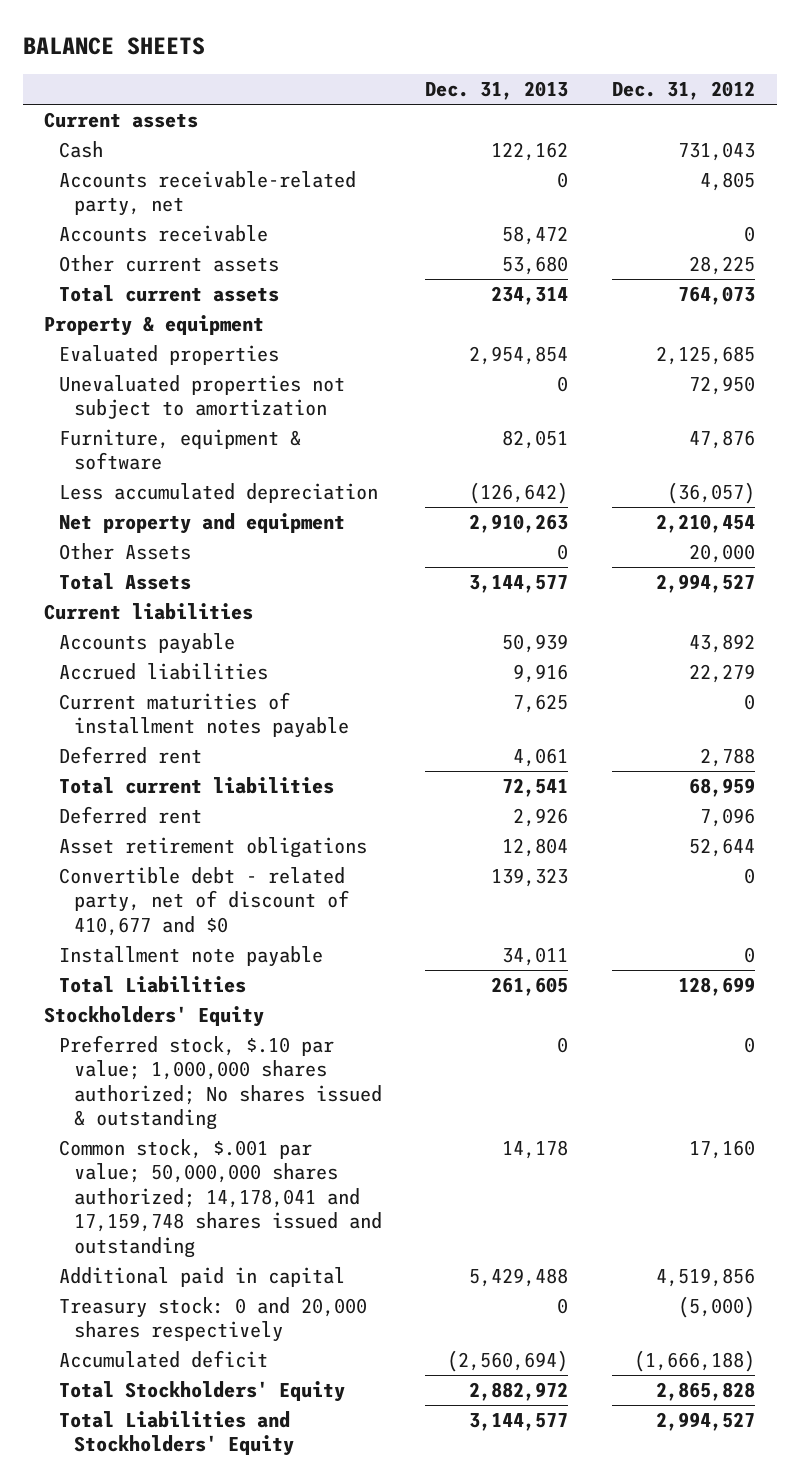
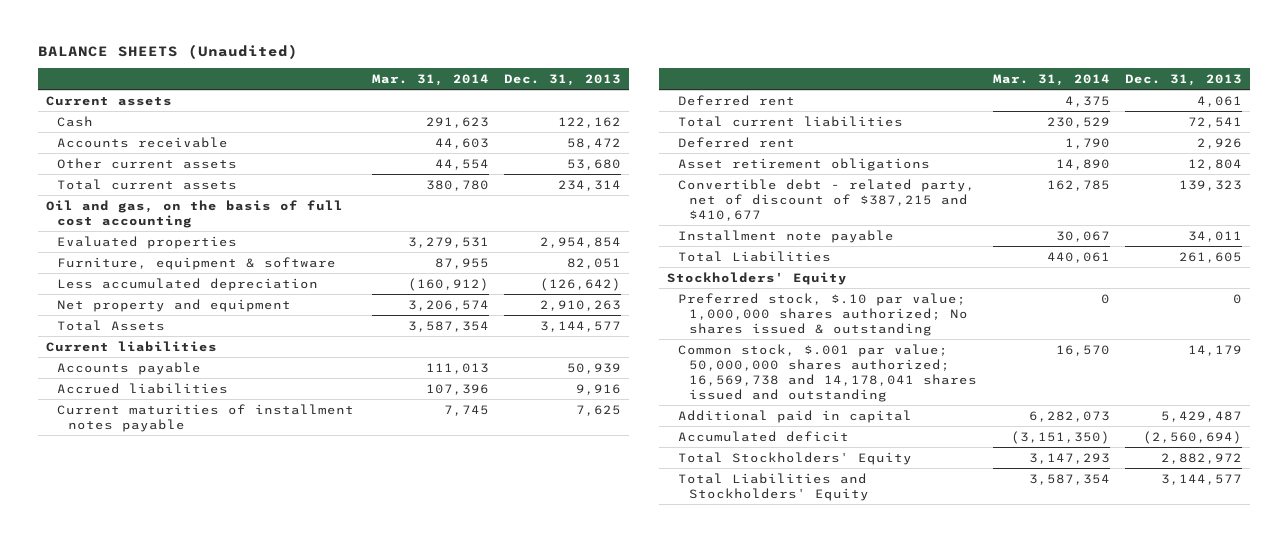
- BALANCE SHEETS
+ BALANCE SHEETS (Unaudited)
- | Dec. 31, 2013 | Dec. 31, 2012
+ | Mar. 31, 2014 | Dec. 31, 2013
- Accounts receivable-related party, net | 0 | 4,805
- Property & equipment
+ Oil and gas, on the basis of full cost accounting
- Unevaluated properties not subject to amortization | 0 | 72,950
- Other Assets | 0 | 20,000
- Convertible debt - related party, net of discount of 410,677 and $0 | 139,323 | 0
+ Convertible debt - related party, net of discount of $387,215 and $410,677 | 162,785 | 139,323
- Common stock, $.001 par value; 50,000,000 shares authorized; 14,178,041 and 17,159,748 shares issued and outstanding | 14,178 | 17,160
- Additional paid in capital | 5,429,488 | 4,519,856
- Treasury stock: 0 and 20,000 shares respectively | 0 | (5,000)
+ Common stock, $.001 par value; 50,000,000 shares authorized; 16,569,738 and 14,178,041 shares issued and outstanding | 16,570 | 14,179
+ Additional paid in capital | 6,282,073 | 5,429,487

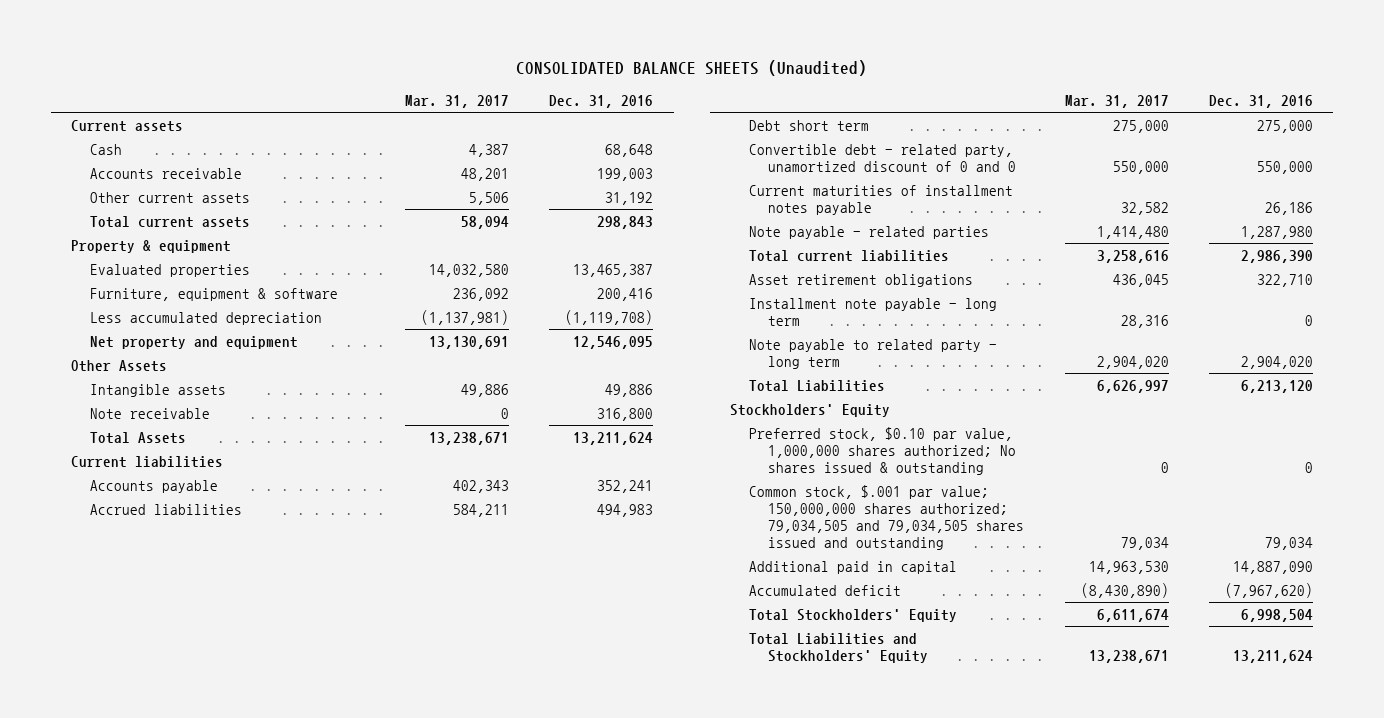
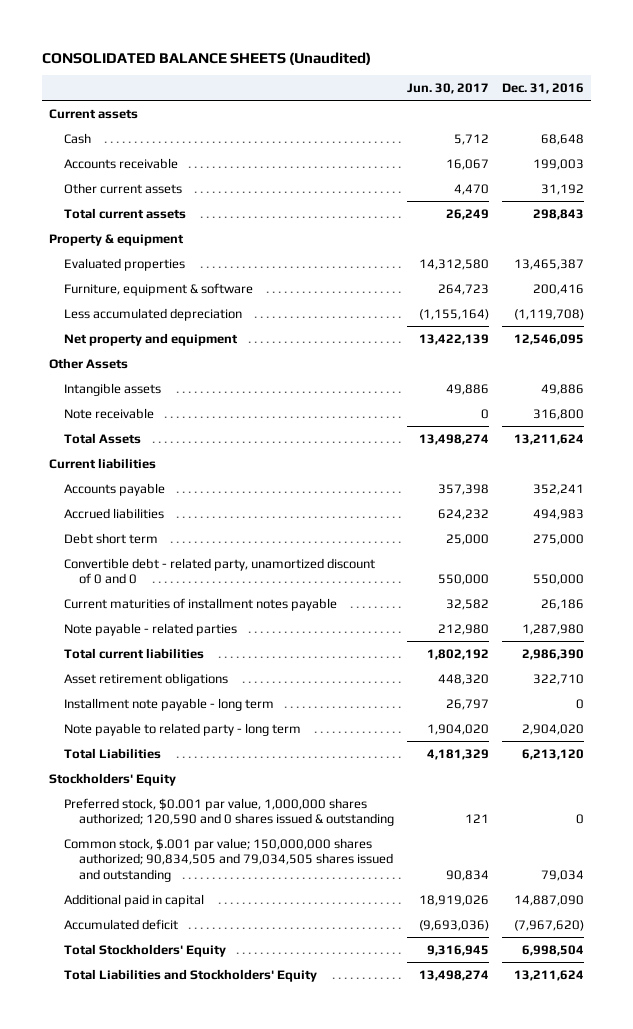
- | Mar. 31, 2017 | Dec. 31, 2016
+ | Jun. 30, 2017 | Dec. 31, 2016
- Preferred stock, $0.10 par value, 1,000,000 shares authorized; No shares issued & outstanding | 0 | 0
- Common stock, $.001 par value; 150,000,000 shares authorized; 79,034,505 and 79,034,505 shares issued and outstanding | 79,034 | 79,034
+ Preferred stock, $0.001 par value, 1,000,000 shares authorized; 120,590 and 0 shares issued & outstanding | 121 | 0
+ Common stock, $.001 par value; 150,000,000 shares authorized; 90,834,505 and 79,034,505 shares issued and outstanding | 90,834 | 79,034

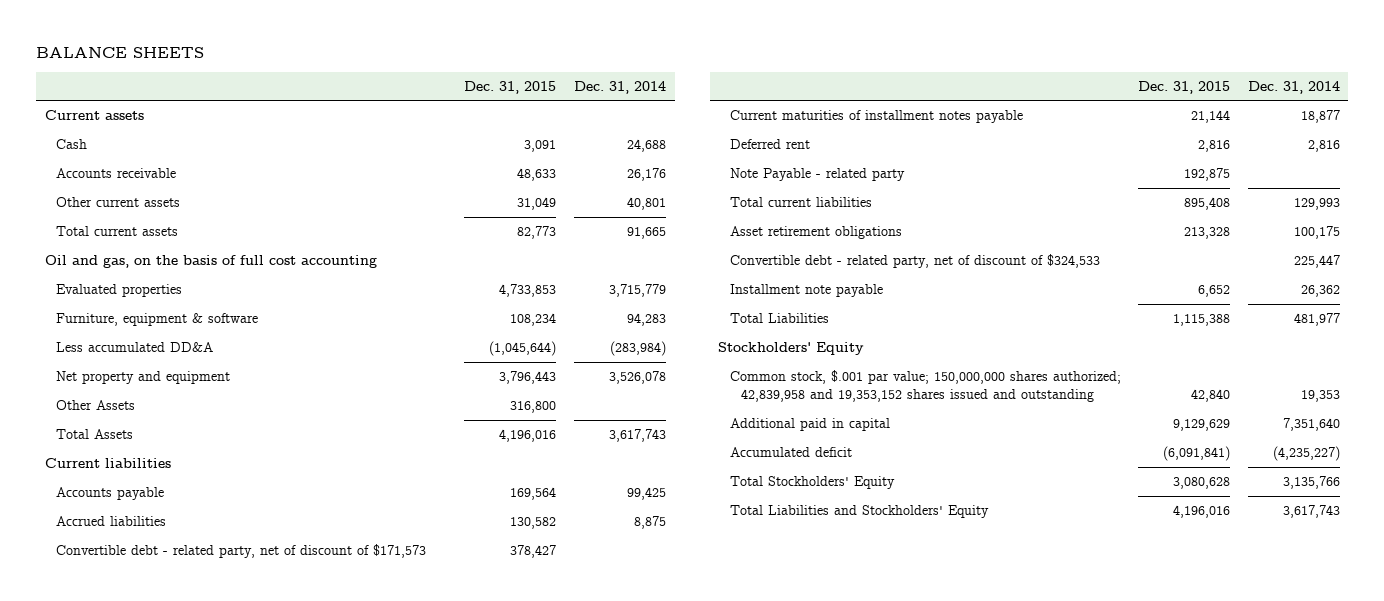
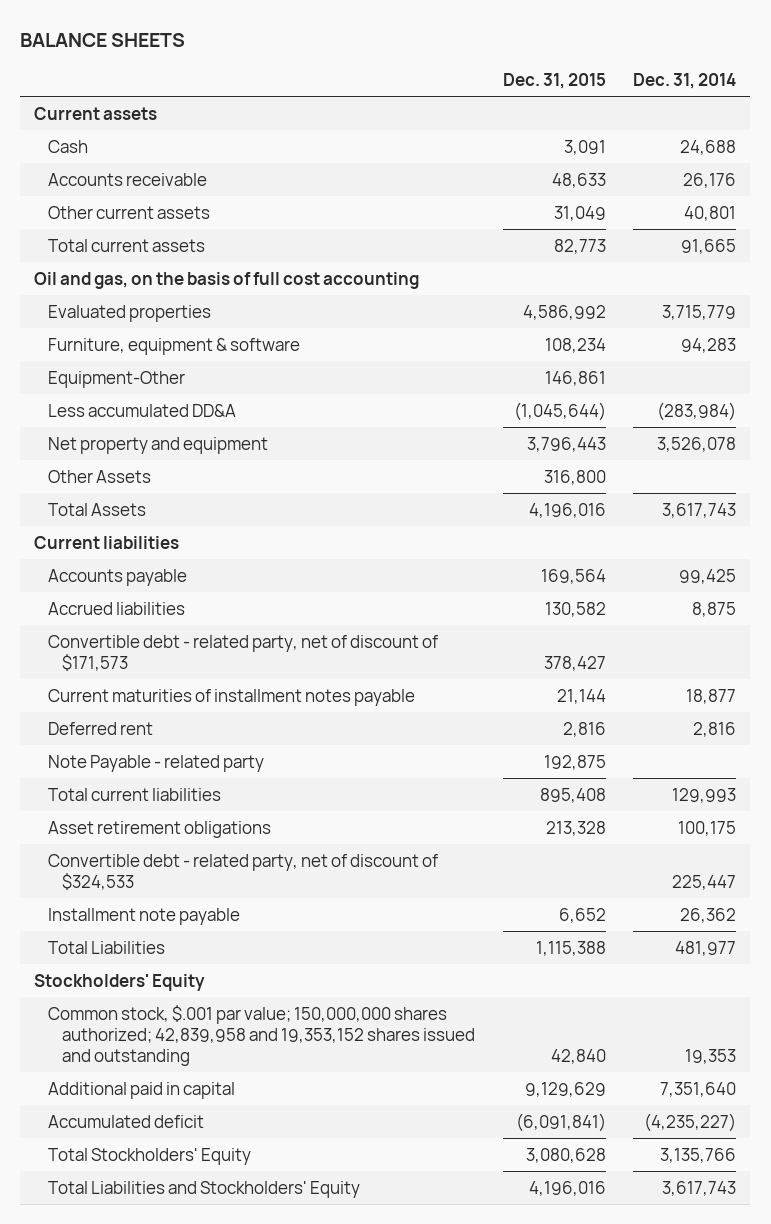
- Evaluated properties | 4,733,853 | 3,715,779
+ Evaluated properties | 4,586,992 | 3,715,779
+ Equipment-Other | 146,861 |

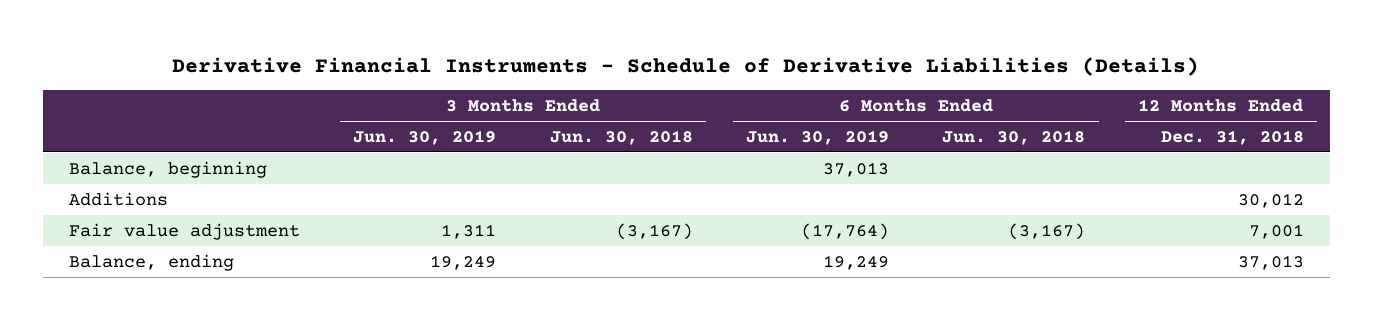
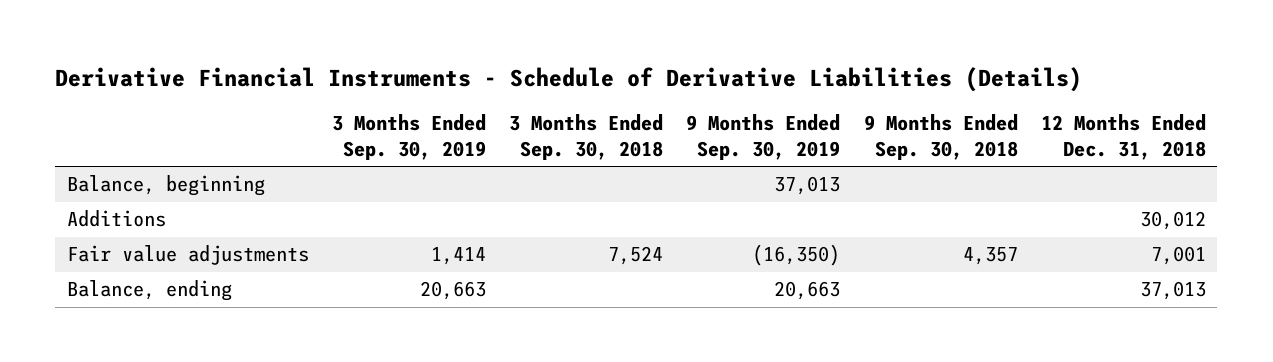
- | 3 Months Ended Jun. 30, 2019 | 3 Months Ended Jun. 30, 2018 | 6 Months Ended Jun. 30, 2019 | 6 Months Ended Jun. 30, 2018 | 12 Months Ended Dec. 31, 2018
+ | 3 Months Ended Sep. 30, 2019 | 3 Months Ended Sep. 30, 2018 | 9 Months Ended Sep. 30, 2019 | 9 Months Ended Sep. 30, 2018 | 12 Months Ended Dec. 31, 2018
- Fair value adjustment | 1,311 | (3,167) | (17,764) | (3,167) | 7,001
+ Fair value adjustments | 1,414 | 7,524 | (16,350) | 4,357 | 7,001

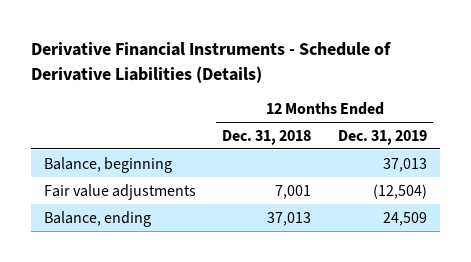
- | 3 Months Ended Sep. 30, 2019 | 3 Months Ended Sep. 30, 2018 | 9 Months Ended Sep. 30, 2019 | 9 Months Ended Sep. 30, 2018 | 12 Months Ended Dec. 31, 2018
+ | 12 Months Ended Dec. 31, 2018 | 12 Months Ended Dec. 31, 2019
- Additions | | | | | 30,012

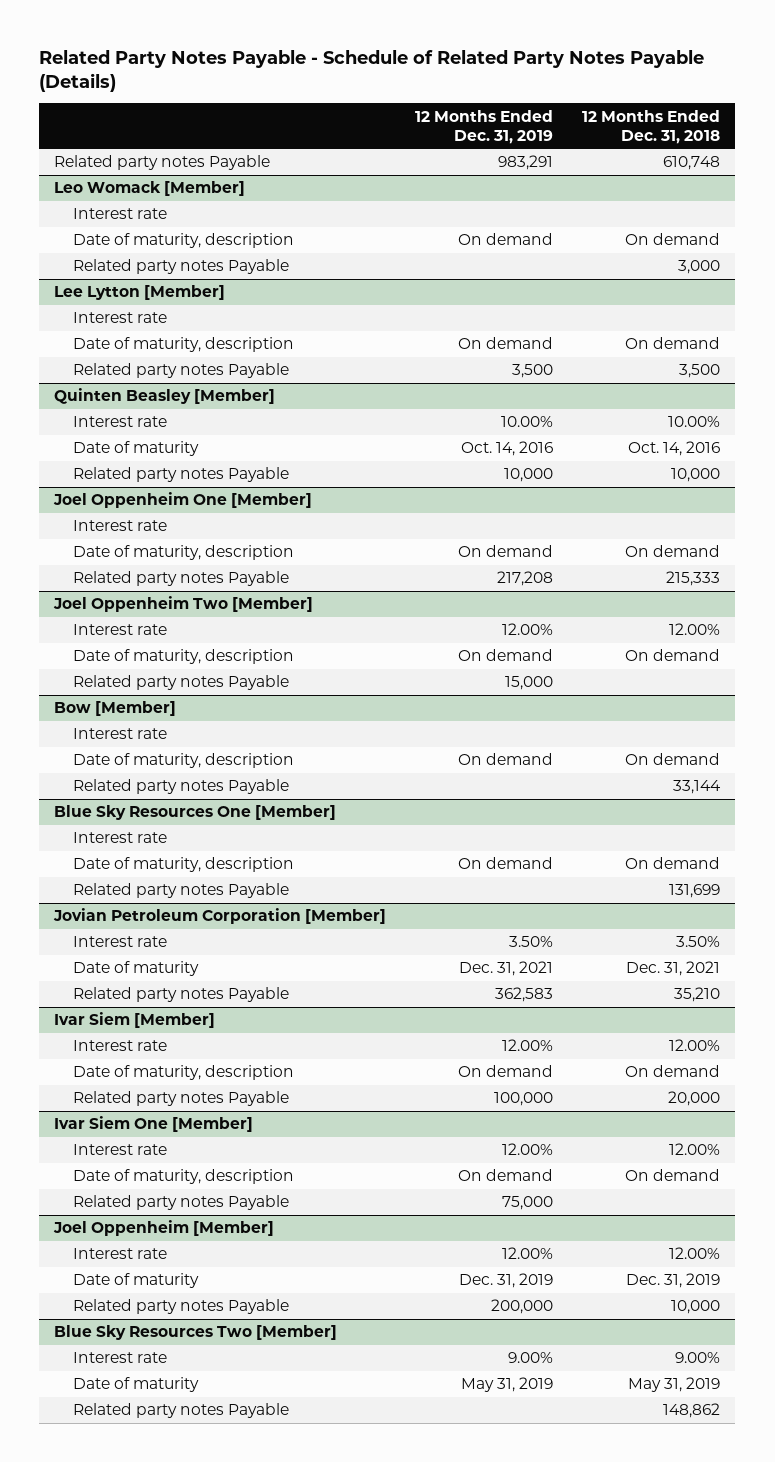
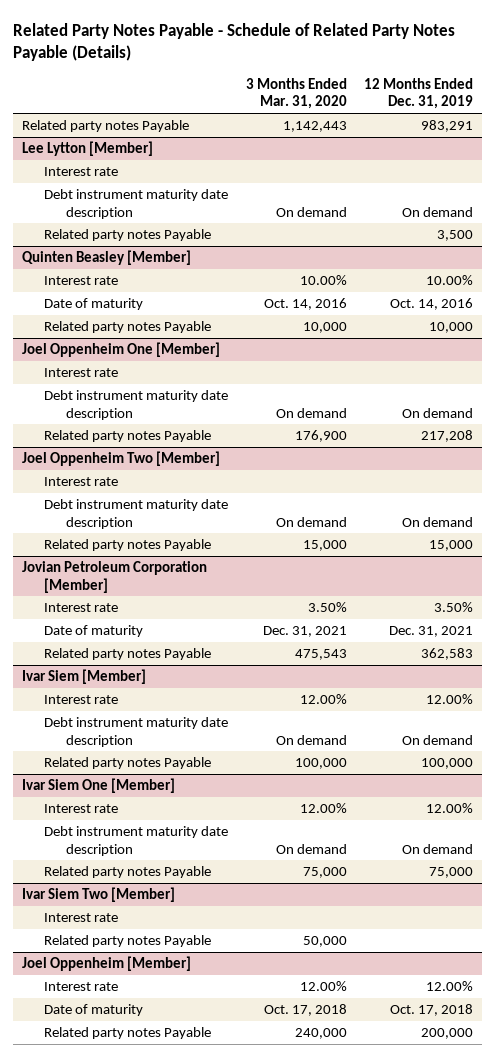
- | 12 Months Ended Dec. 31, 2019 | 12 Months Ended Dec. 31, 2018
+ | 3 Months Ended Mar. 31, 2020 | 12 Months Ended Dec. 31, 2019
- Leo Womack [Member]
- Interest rate
- Date of maturity, description | On demand | On demand
- Related party notes Payable | | 3,000
@ Lee Lytton [Member]
- Date of maturity, description | On demand | On demand
+ Debt instrument maturity date description | On demand | On demand
@ Joel Oppenheim One [Member]
- Date of maturity, description | On demand | On demand
+ Debt instrument maturity date description | On demand | On demand
@ Joel Oppenheim Two [Member]
- Interest rate | 12.00% | 12.00%
- Date of maturity, description | On demand | On demand
- Bow [Member]
- Date of maturity, description | On demand | On demand
- Related party notes Payable | | 33,144
- Blue Sky Resources One [Member]
- Interest rate
- Date of maturity, description | On demand | On demand
- Related party notes Payable | | 131,699
@ Joel Oppenheim Two [Member]
+ Debt instrument maturity date description | On demand | On demand
moved down: Related party notes Payable | 15,000 | 15,000
@ Ivar Siem [Member]
- Date of maturity, description | On demand | On demand
+ Debt instrument maturity date description | On demand | On demand
@ Ivar Siem One [Member]
- Date of maturity, description | On demand | On demand
+ Debt instrument maturity date description | On demand | On demand
+ Ivar Siem Two [Member]
+ Interest rate
+ Related party notes Payable | 50,000 |
@ Joel Oppenheim [Member]
- Date of maturity | Dec. 31, 2019 | Dec. 31, 2019
+ Date of maturity | Oct. 17, 2018 | Oct. 17, 2018
- Blue Sky Resources Two [Member]
- Interest rate | 9.00% | 9.00%
- Date of maturity | May 31, 2019 | May 31, 2019
- Related party notes Payable | | 148,862

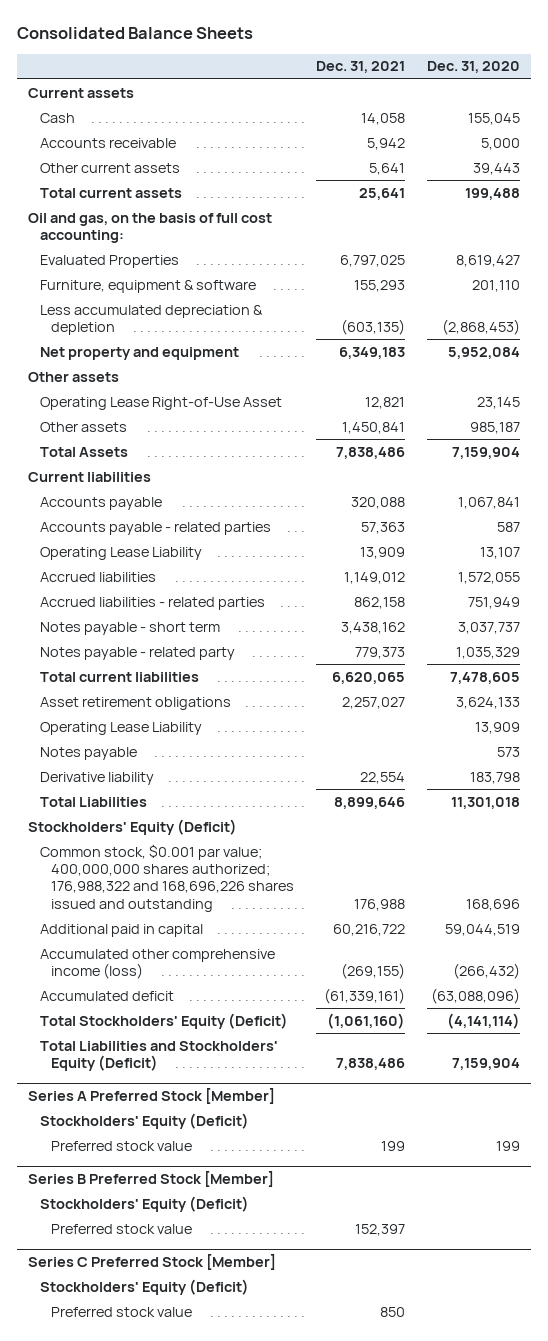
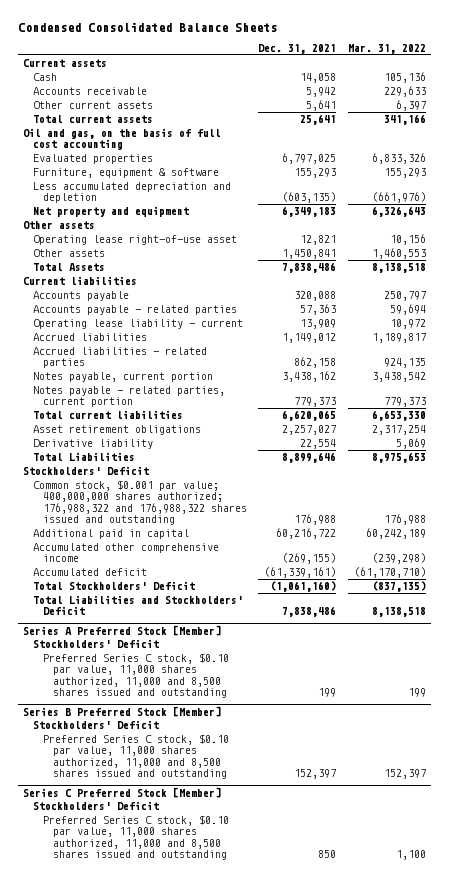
- Consolidated Balance Sheets
+ Condensed Consolidated Balance Sheets
- | Dec. 31, 2021 | Dec. 31, 2020
+ | Dec. 31, 2021 | Mar. 31, 2022
- Oil and gas, on the basis of full cost accounting:
- Evaluated Properties | 6,797,025 | 8,619,427
+ Oil and gas, on the basis of full cost accounting
+ Evaluated properties | 6,797,025 | 6,833,326
- Less accumulated depreciation & depletion | (603,135) | (2,868,453)
+ Less accumulated depreciation and depletion | (603,135) | (661,976)
- Operating Lease Right-of-Use Asset | 12,821 | 23,145
+ Operating lease right-of-use asset | 12,821 | 10,156
- Operating Lease Liability | 13,909 | 13,107
+ Operating lease liability - current | 13,909 | 10,972
- Notes payable - short term | 3,438,162 | 3,037,737
- Notes payable - related party | 779,373 | 1,035,329
+ Notes payable, current portion | 3,438,162 | 3,438,542
+ Notes payable - related parties, current portion | 779,373 | 779,373
- Operating Lease Liability | | 13,909
- Notes payable | | 573
- Stockholders' Equity (Deficit)
- Common stock, $0.001 par value; 400,000,000 shares authorized; 176,988,322 and 168,696,226 shares issued and outstanding | 176,988 | 168,696
+ Stockholders' Deficit
+ Common stock, $0.001 par value; 400,000,000 shares authorized; 176,988,322 and 176,988,322 shares issued and outstanding | 176,988 | 176,988
- Accumulated other comprehensive income (loss) | (269,155) | (266,432)
+ Accumulated other comprehensive income | (269,155) | (239,298)
- Total Stockholders' Equity (Deficit) | (1,061,160) | (4,141,114)
- Total Liabilities and Stockholders' Equity (Deficit) | 7,838,486 | 7,159,904
+ Total Stockholders' Deficit | (1,061,160) | (837,135)
+ Total Liabilities and Stockholders' Deficit | 7,838,486 | 8,138,518
@ Series A Preferred Stock [Member]
- Stockholders' Equity (Deficit)
- Preferred stock value | 199 | 199
+ Stockholders' Deficit
+ Preferred Series C stock, $0.10 par value, 11,000 shares authorized, 11,000 and 8,500 shares issued and outstanding | 199 | 199
@ Series B Preferred Stock [Member]
- Stockholders' Equity (Deficit)
- Preferred stock value | 152,397 |
+ Stockholders' Deficit
+ Preferred Series C stock, $0.10 par value, 11,000 shares authorized, 11,000 and 8,500 shares issued and outstanding | 152,397 | 152,397
@ Series C Preferred Stock [Member]
- Stockholders' Equity (Deficit)
- Preferred stock value | 850 |
+ Stockholders' Deficit
+ Preferred Series C stock, $0.10 par value, 11,000 shares authorized, 11,000 and 8,500 shares issued and outstanding | 850 | 1,100

